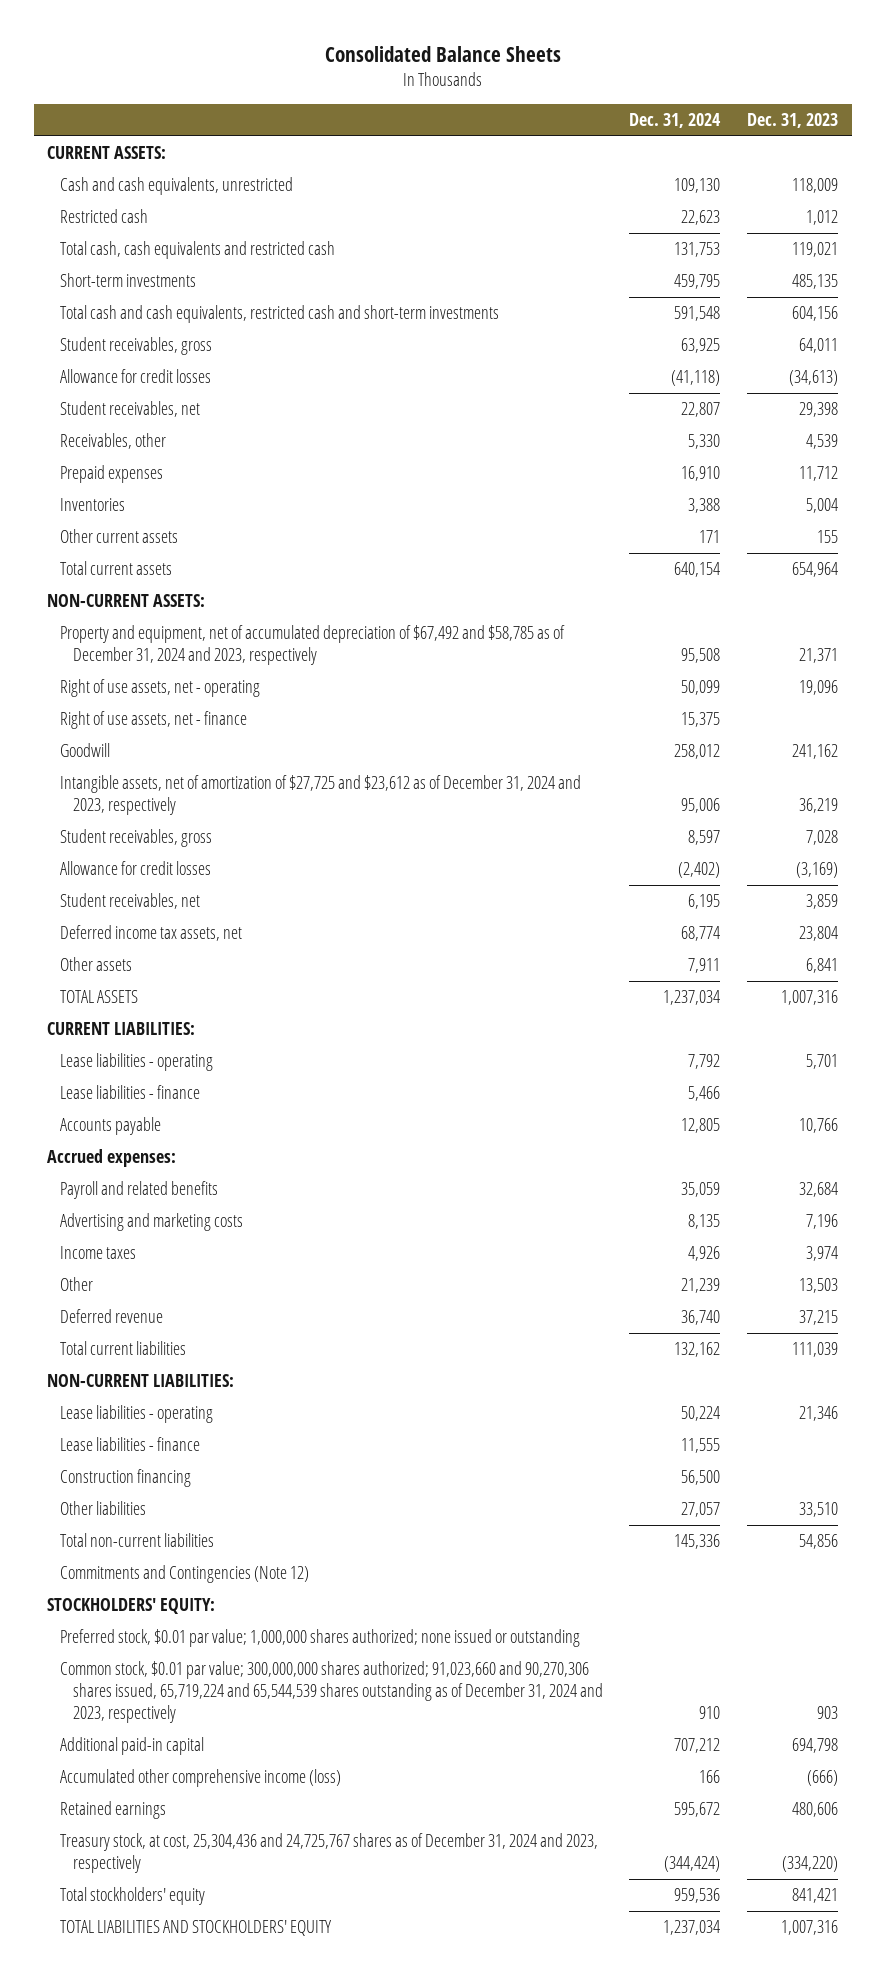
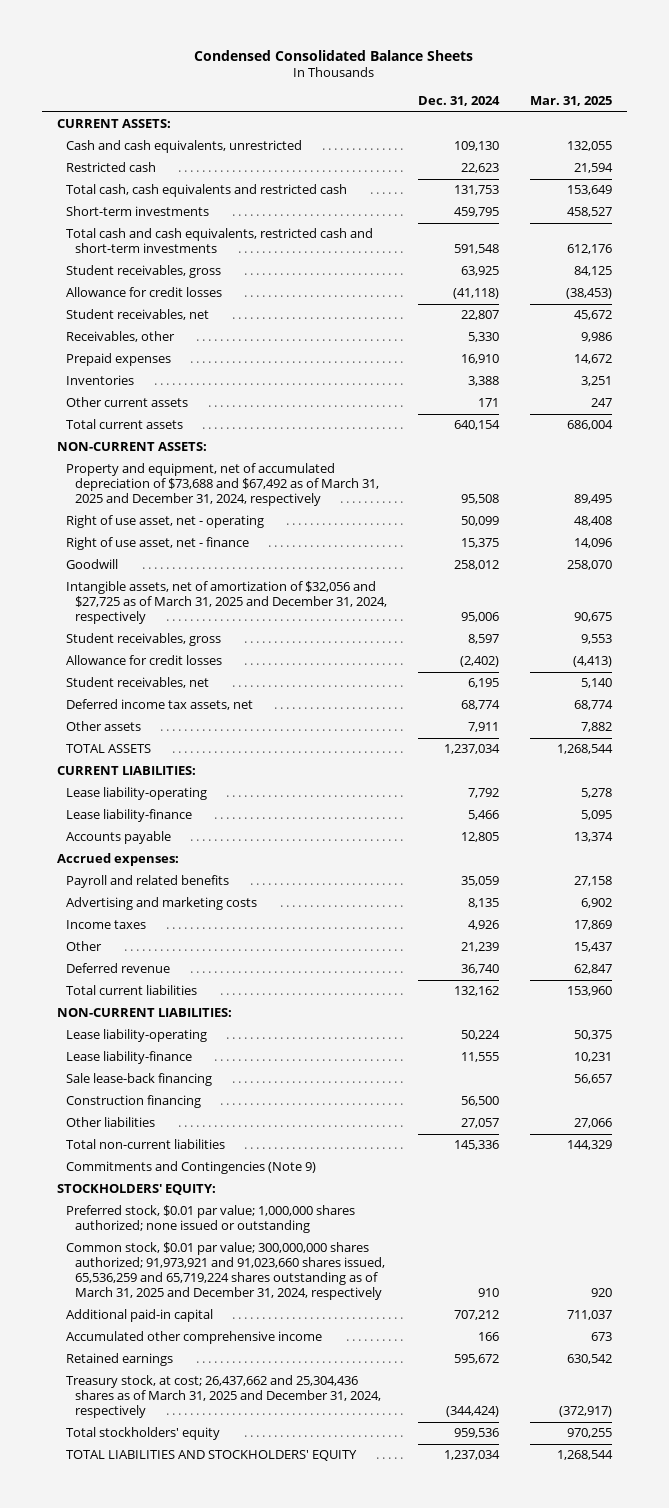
- Consolidated Balance Sheets
+ Condensed Consolidated Balance Sheets
- | Dec. 31, 2024 | Dec. 31, 2023
+ | Dec. 31, 2024 | Mar. 31, 2025
- Property and equipment, net of accumulated depreciation of $67,492 and $58,785 as of December 31, 2024 and 2023, respectively | 95,508 | 21,371
- Right of use assets, net - operating | 50,099 | 19,096
- Right of use assets, net - finance | 15,375 |
+ Property and equipment, net of accumulated depreciation of $73,688 and $67,492 as of March 31, 2025 and December 31, 2024, respectively | 95,508 | 89,495
+ Right of use asset, net - operating | 50,099 | 48,408
+ Right of use asset, net - finance | 15,375 | 14,096
- Intangible assets, net of amortization of $27,725 and $23,612 as of December 31, 2024 and 2023, respectively | 95,006 | 36,219
+ Intangible assets, net of amortization of $32,056 and $27,725 as of March 31, 2025 and December 31, 2024, respectively | 95,006 | 90,675
- Lease liabilities - operating | 7,792 | 5,701
- Lease liabilities - finance | 5,466 |
+ Lease liability-operating | 7,792 | 5,278
+ Lease liability-finance | 5,466 | 5,095
- Lease liabilities - operating | 50,224 | 21,346
- Lease liabilities - finance | 11,555 |
+ Lease liability-operating | 50,224 | 50,375
+ Lease liability-finance | 11,555 | 10,231
+ Sale lease-back financing | | 56,657
- Commitments and Contingencies (Note 12)
+ Commitments and Contingencies (Note 9)
- Common stock, $0.01 par value; 300,000,000 shares authorized; 91,023,660 and 90,270,306 shares issued, 65,719,224 and 65,544,539 shares outstanding as of December 31, 2024 and 2023, respectively | 910 | 903
+ Common stock, $0.01 par value; 300,000,000 shares authorized; 91,973,921 and 91,023,660 shares issued, 65,536,259 and 65,719,224 shares outstanding as of March 31, 2025 and December 31, 2024, respectively | 910 | 920
- Accumulated other comprehensive income (loss) | 166 | (666)
+ Accumulated other comprehensive income | 166 | 673
- Treasury stock, at cost, 25,304,436 and 24,725,767 shares as of December 31, 2024 and 2023, respectively | (344,424) | (334,220)
+ Treasury stock, at cost; 26,437,662 and 25,304,436 shares as of March 31, 2025 and December 31, 2024, respectively | (344,424) | (372,917)

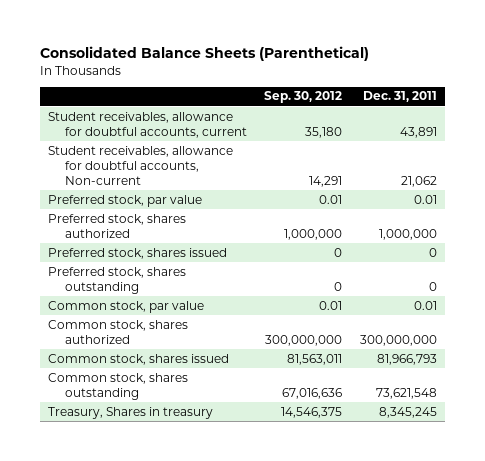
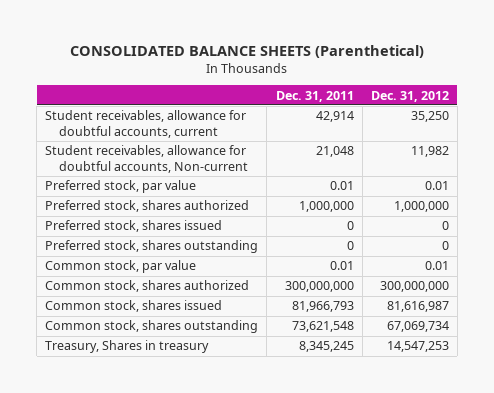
- Consolidated Balance Sheets (Parenthetical)
+ CONSOLIDATED BALANCE SHEETS (Parenthetical)
- | Sep. 30, 2012 | Dec. 31, 2011
+ | Dec. 31, 2011 | Dec. 31, 2012
- Student receivables, allowance for doubtful accounts, current | 35,180 | 43,891
- Student receivables, allowance for doubtful accounts, Non-current | 14,291 | 21,062
+ Student receivables, allowance for doubtful accounts, current | 42,914 | 35,250
+ Student receivables, allowance for doubtful accounts, Non-current | 21,048 | 11,982

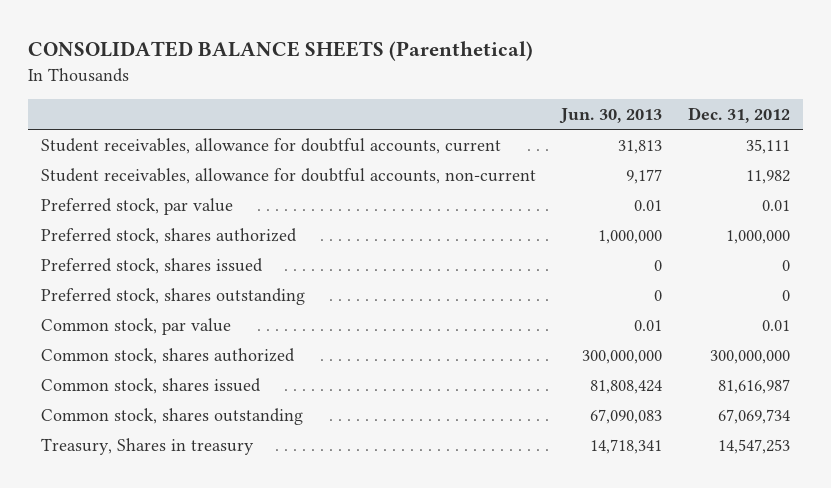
- | Dec. 31, 2011 | Dec. 31, 2012
+ | Jun. 30, 2013 | Dec. 31, 2012
- Student receivables, allowance for doubtful accounts, current | 42,914 | 35,250
- Student receivables, allowance for doubtful accounts, Non-current | 21,048 | 11,982
+ Student receivables, allowance for doubtful accounts, current | 31,813 | 35,111
+ Student receivables, allowance for doubtful accounts, non-current | 9,177 | 11,982

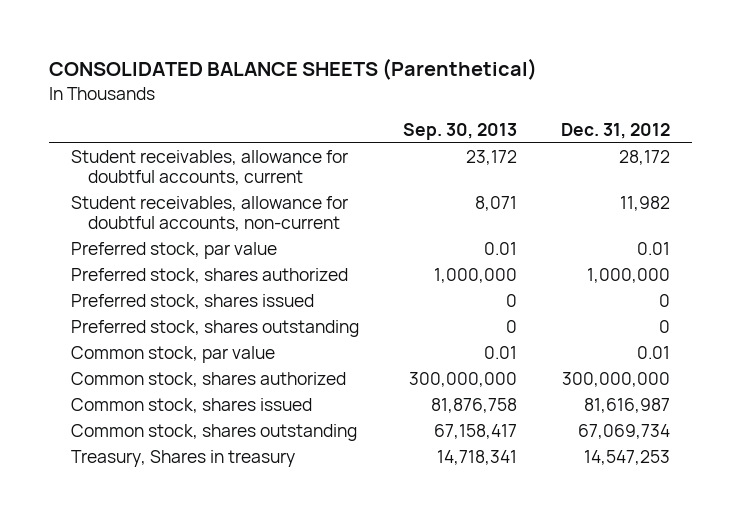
- | Jun. 30, 2013 | Dec. 31, 2012
+ | Sep. 30, 2013 | Dec. 31, 2012
- Student receivables, allowance for doubtful accounts, current | 31,813 | 35,111
+ Student receivables, allowance for doubtful accounts, current | 23,172 | 28,172

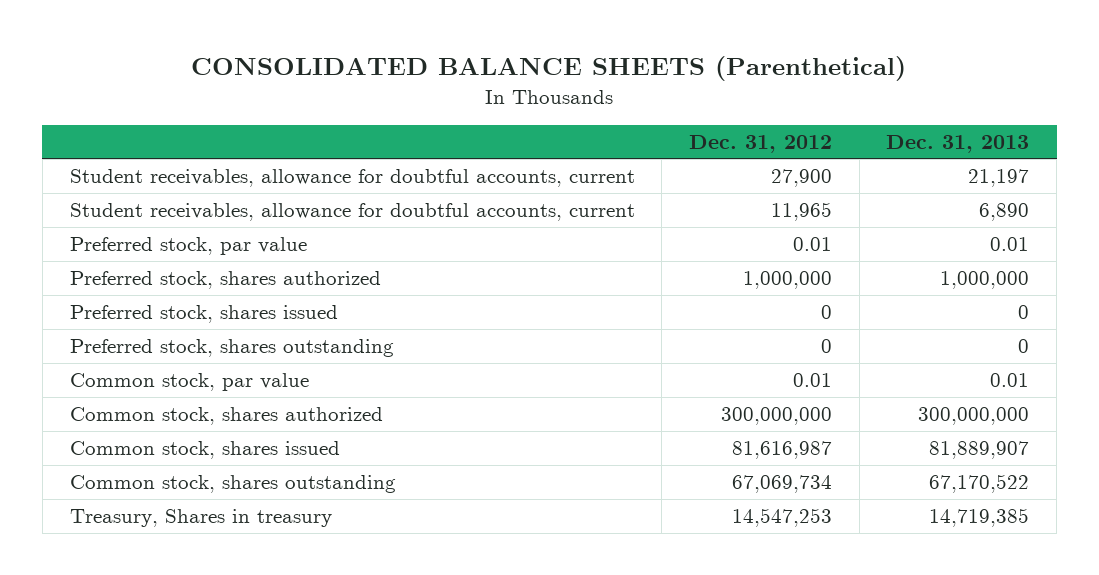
- | Sep. 30, 2013 | Dec. 31, 2012
+ | Dec. 31, 2012 | Dec. 31, 2013
- Student receivables, allowance for doubtful accounts, current | 23,172 | 28,172
- Student receivables, allowance for doubtful accounts, non-current | 8,071 | 11,982
+ Student receivables, allowance for doubtful accounts, current | 27,900 | 21,197
+ Student receivables, allowance for doubtful accounts, current | 11,965 | 6,890

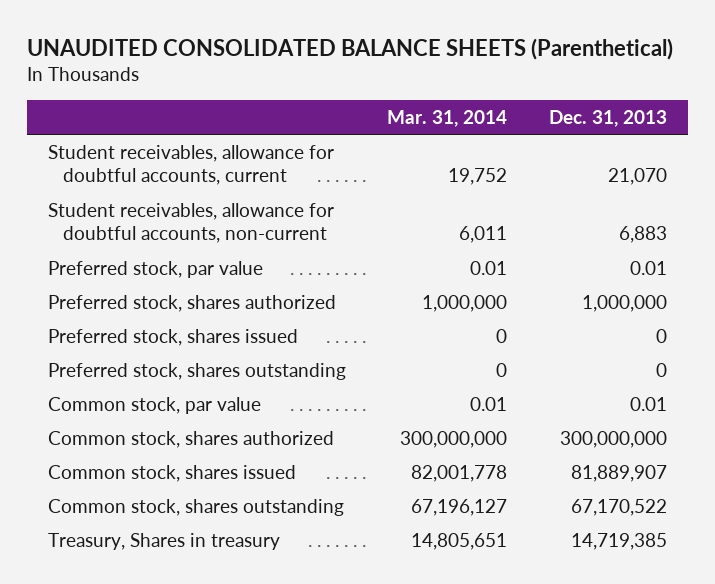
- CONSOLIDATED BALANCE SHEETS (Parenthetical)
+ UNAUDITED CONSOLIDATED BALANCE SHEETS (Parenthetical)
- | Dec. 31, 2012 | Dec. 31, 2013
+ | Mar. 31, 2014 | Dec. 31, 2013
- Student receivables, allowance for doubtful accounts, current | 27,900 | 21,197
- Student receivables, allowance for doubtful accounts, current | 11,965 | 6,890
+ Student receivables, allowance for doubtful accounts, current | 19,752 | 21,070
+ Student receivables, allowance for doubtful accounts, non-current | 6,011 | 6,883

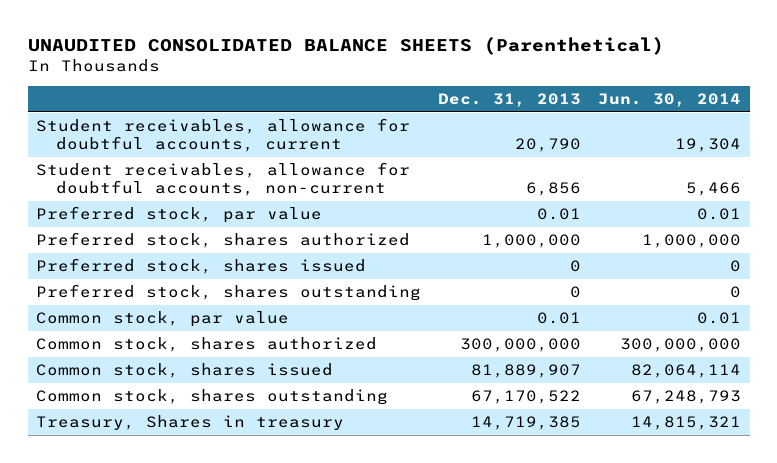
- | Mar. 31, 2014 | Dec. 31, 2013
+ | Dec. 31, 2013 | Jun. 30, 2014
- Student receivables, allowance for doubtful accounts, current | 19,752 | 21,070
- Student receivables, allowance for doubtful accounts, non-current | 6,011 | 6,883
+ Student receivables, allowance for doubtful accounts, current | 20,790 | 19,304
+ Student receivables, allowance for doubtful accounts, non-current | 6,856 | 5,466

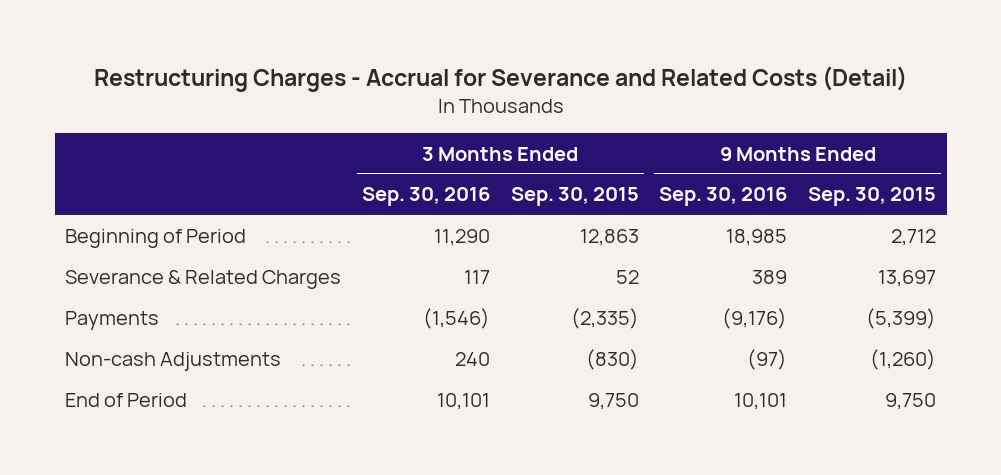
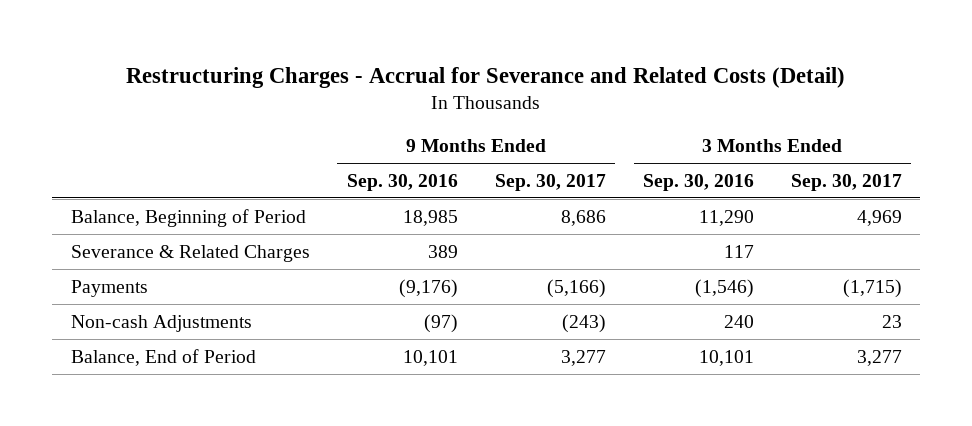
- | 3 Months Ended Sep. 30, 2016 | 3 Months Ended Sep. 30, 2015 | 9 Months Ended Sep. 30, 2016 | 9 Months Ended Sep. 30, 2015
+ | 9 Months Ended Sep. 30, 2016 | 9 Months Ended Sep. 30, 2017 | 3 Months Ended Sep. 30, 2016 | 3 Months Ended Sep. 30, 2017
- Beginning of Period | 11,290 | 12,863 | 18,985 | 2,712
+ Balance, Beginning of Period | 18,985 | 8,686 | 11,290 | 4,969
- End of Period | 10,101 | 9,750 | 10,101 | 9,750
+ Balance, End of Period | 10,101 | 3,277 | 10,101 | 3,277

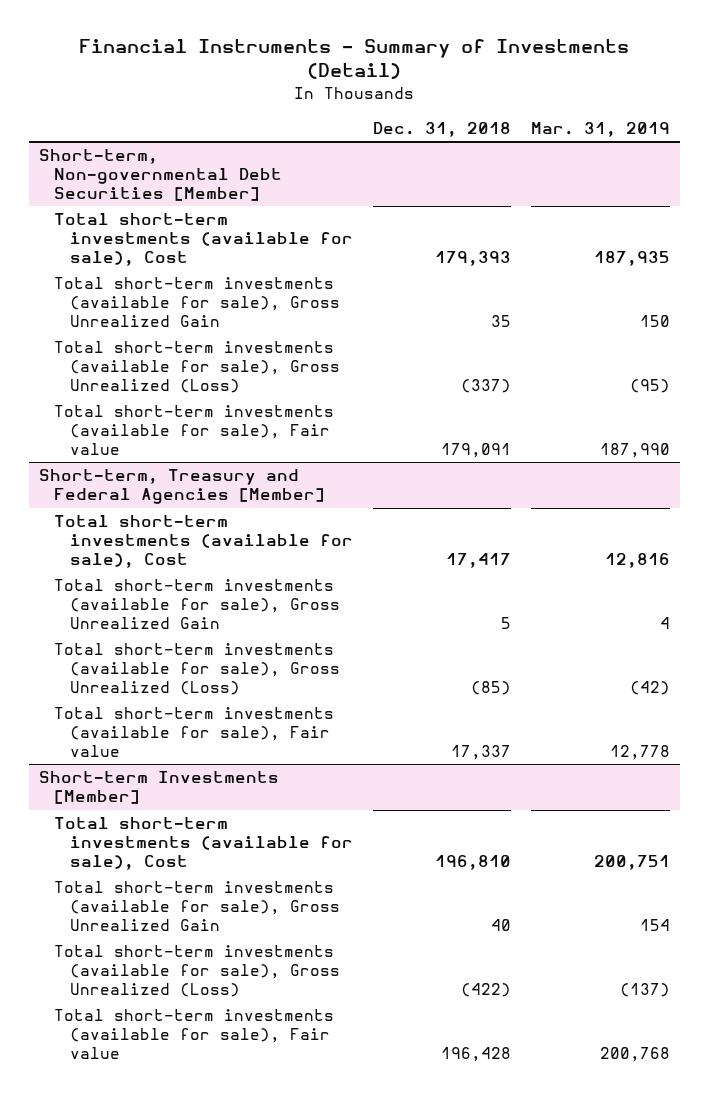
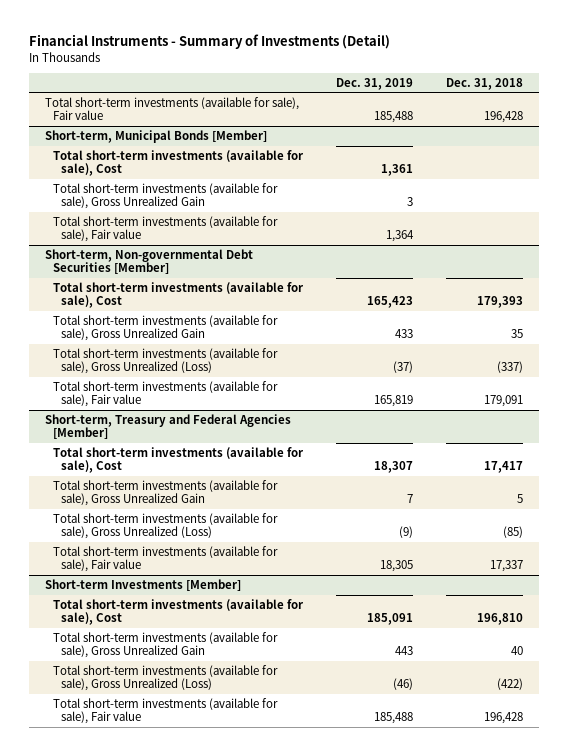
- | Dec. 31, 2018 | Mar. 31, 2019
+ | Dec. 31, 2019 | Dec. 31, 2018
+ Total short-term investments (available for sale), Fair value | 185,488 | 196,428
+ Short-term, Municipal Bonds [Member]
+ Total short-term investments (available for sale), Cost | 1,361 |
+ Total short-term investments (available for sale), Gross Unrealized Gain | 3 |
+ Total short-term investments (available for sale), Fair value | 1,364 |

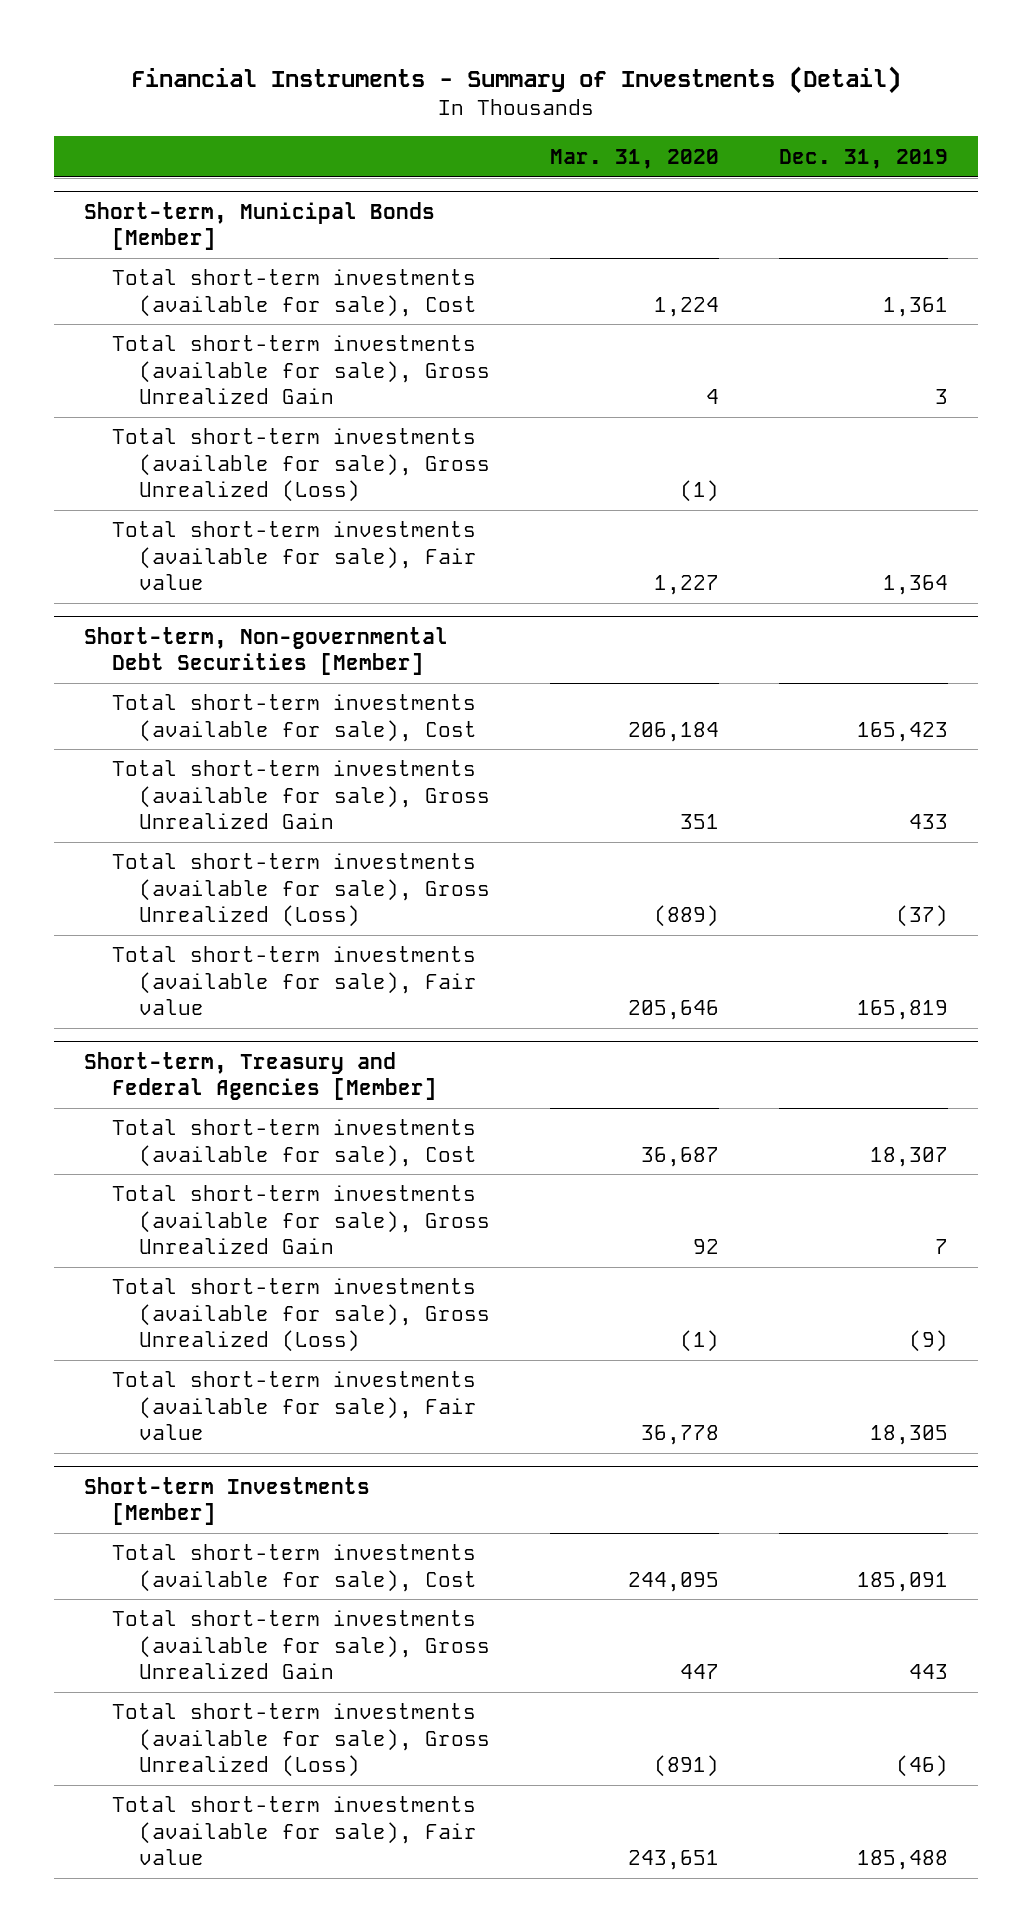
- | Dec. 31, 2019 | Dec. 31, 2018
+ | Mar. 31, 2020 | Dec. 31, 2019
- Total short-term investments (available for sale), Fair value | 185,488 | 196,428
@ Short-term, Municipal Bonds [Member]
+ Total short-term investments (available for sale), Gross Unrealized (Loss) | (1) |

